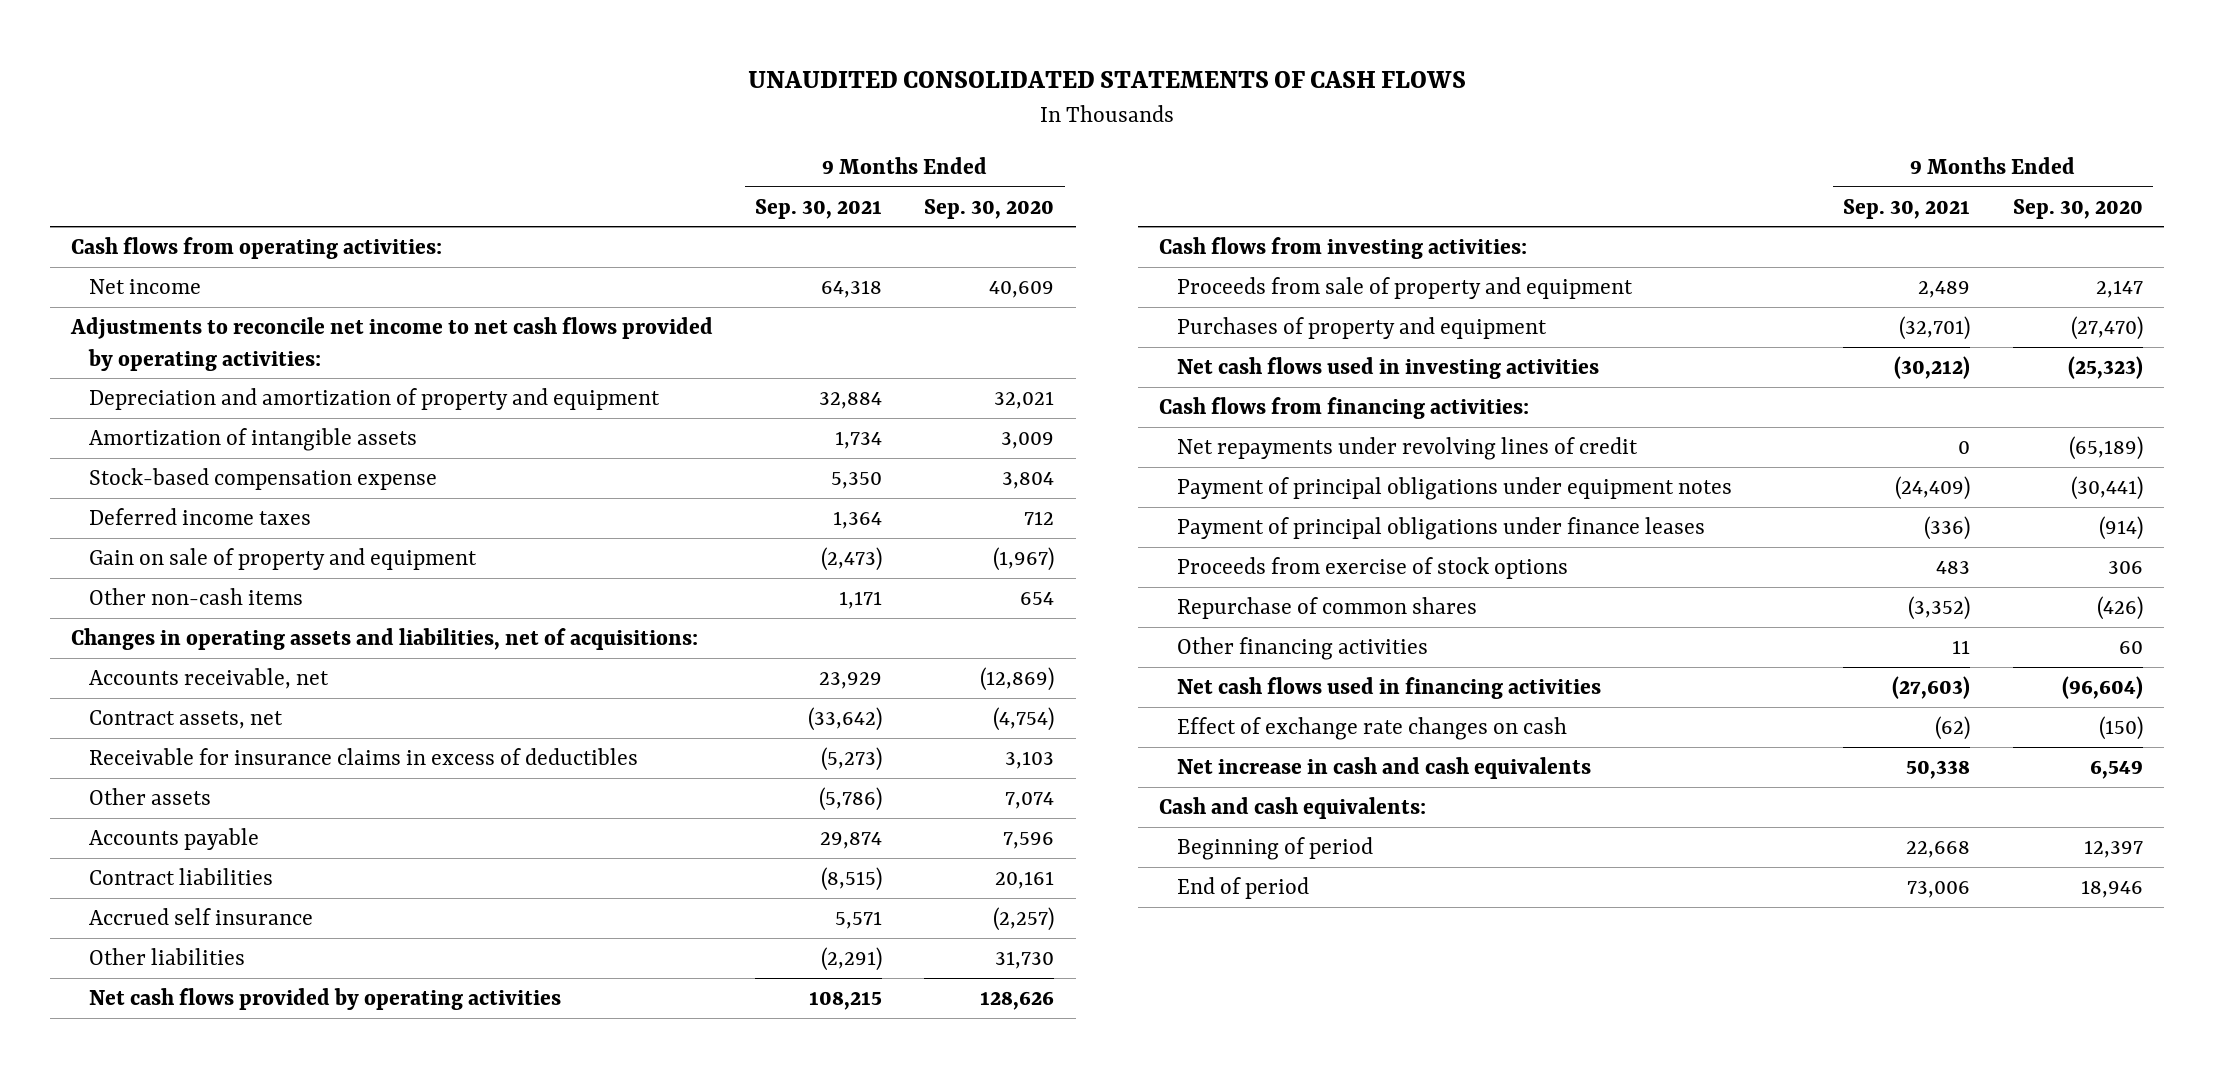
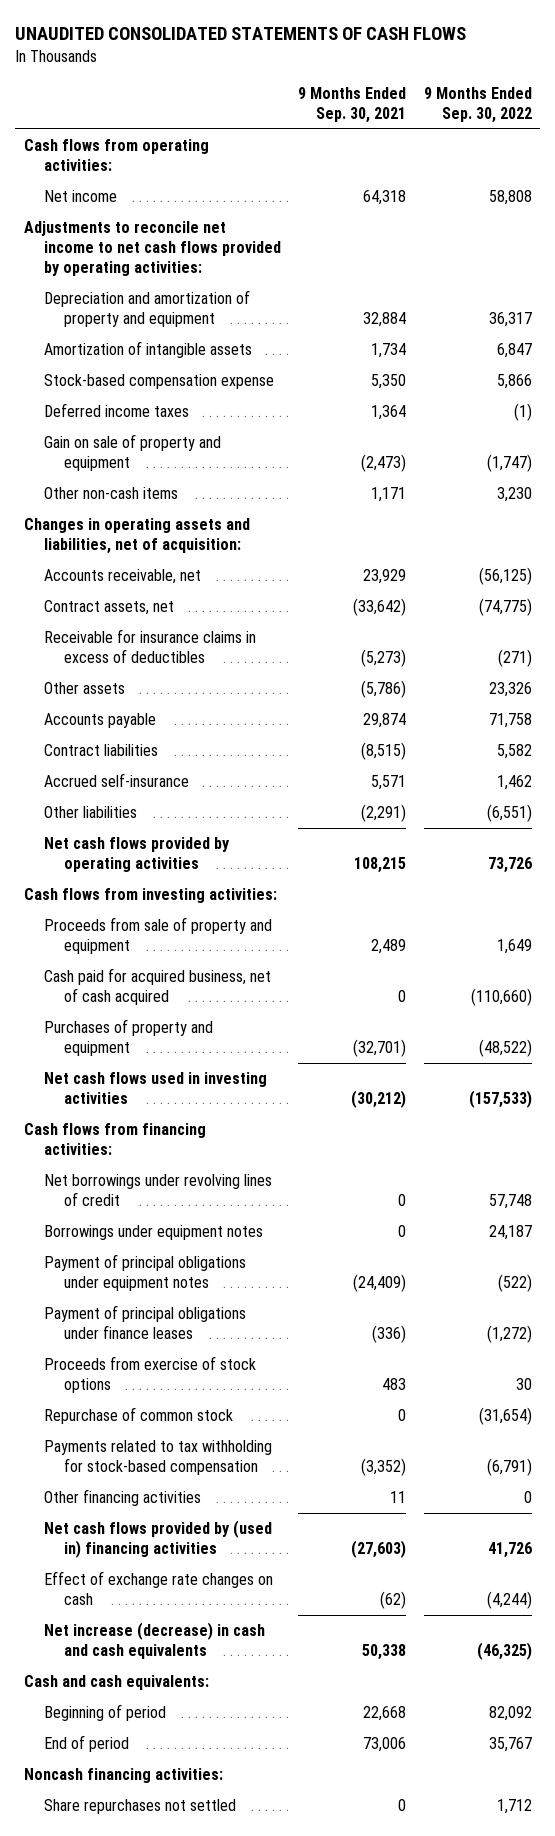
- | 9 Months Ended Sep. 30, 2021 | 9 Months Ended Sep. 30, 2020
+ | 9 Months Ended Sep. 30, 2021 | 9 Months Ended Sep. 30, 2022
- Changes in operating assets and liabilities, net of acquisitions:
+ Changes in operating assets and liabilities, net of acquisition:
- Accrued self insurance | 5,571 | (2,257)
+ Accrued self-insurance | 5,571 | 1,462
+ Cash paid for acquired business, net of cash acquired | 0 | (110,660)
- Net repayments under revolving lines of credit | 0 | (65,189)
+ Net borrowings under revolving lines of credit | 0 | 57,748
+ Borrowings under equipment notes | 0 | 24,187
- Repurchase of common shares | (3,352) | (426)
+ Repurchase of common stock | 0 | (31,654)
+ Payments related to tax withholding for stock-based compensation | (3,352) | (6,791)
- Net cash flows used in financing activities | (27,603) | (96,604)
+ Net cash flows provided by (used in) financing activities | (27,603) | 41,726
- Net increase in cash and cash equivalents | 50,338 | 6,549
+ Net increase (decrease) in cash and cash equivalents | 50,338 | (46,325)
+ Noncash financing activities:
+ Share repurchases not settled | 0 | 1,712

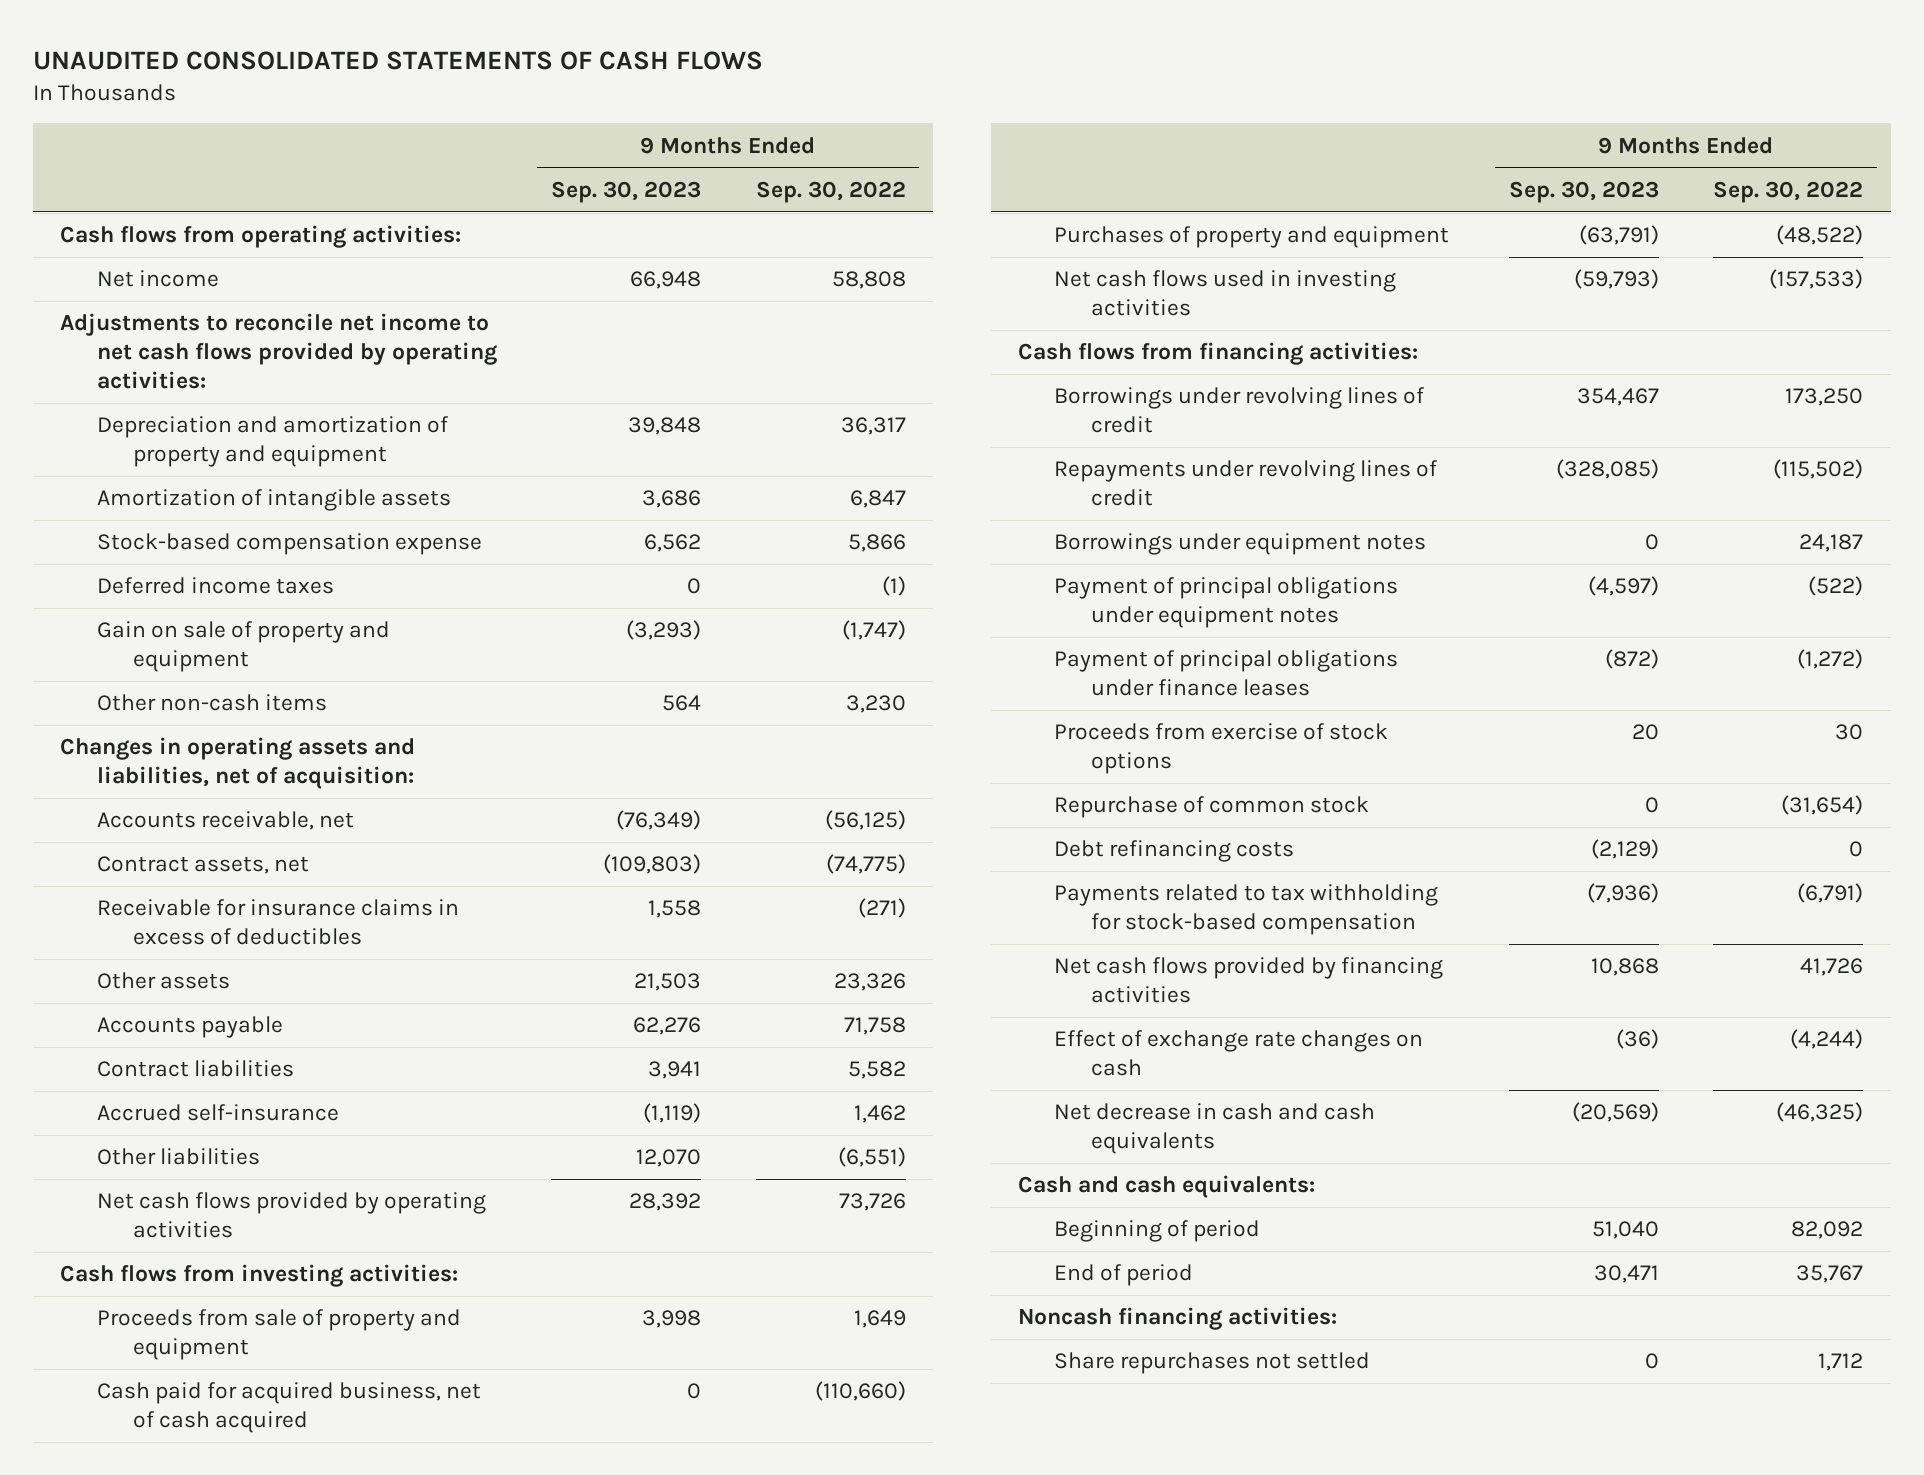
- | 9 Months Ended Sep. 30, 2021 | 9 Months Ended Sep. 30, 2022
+ | 9 Months Ended Sep. 30, 2023 | 9 Months Ended Sep. 30, 2022
- Net borrowings under revolving lines of credit | 0 | 57,748
+ Borrowings under revolving lines of credit | 354,467 | 173,250
+ Repayments under revolving lines of credit | (328,085) | (115,502)
+ Debt refinancing costs | (2,129) | 0
- Other financing activities | 11 | 0
- Net cash flows provided by (used in) financing activities | (27,603) | 41,726
+ Net cash flows provided by financing activities | 10,868 | 41,726
- Net increase (decrease) in cash and cash equivalents | 50,338 | (46,325)
+ Net decrease in cash and cash equivalents | (20,569) | (46,325)

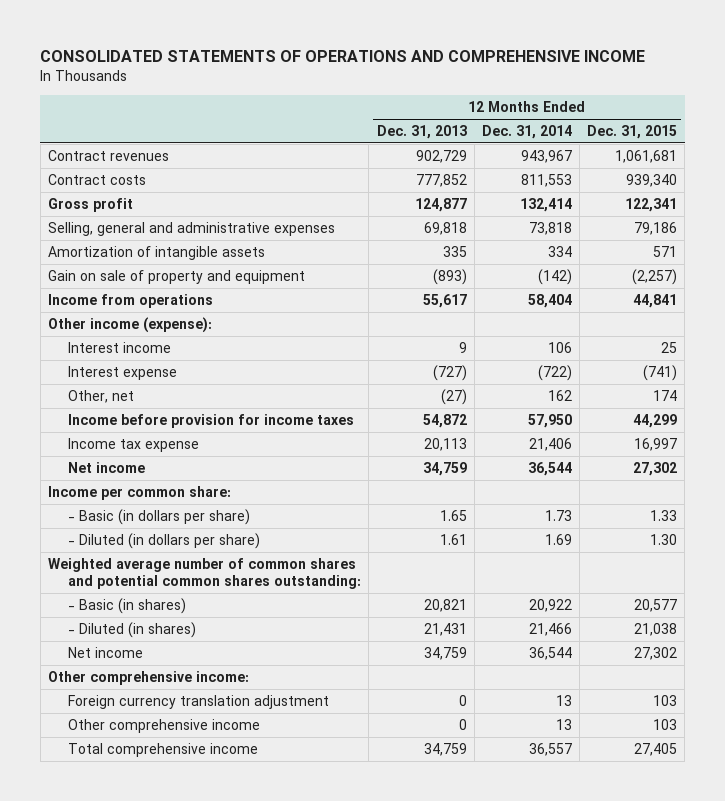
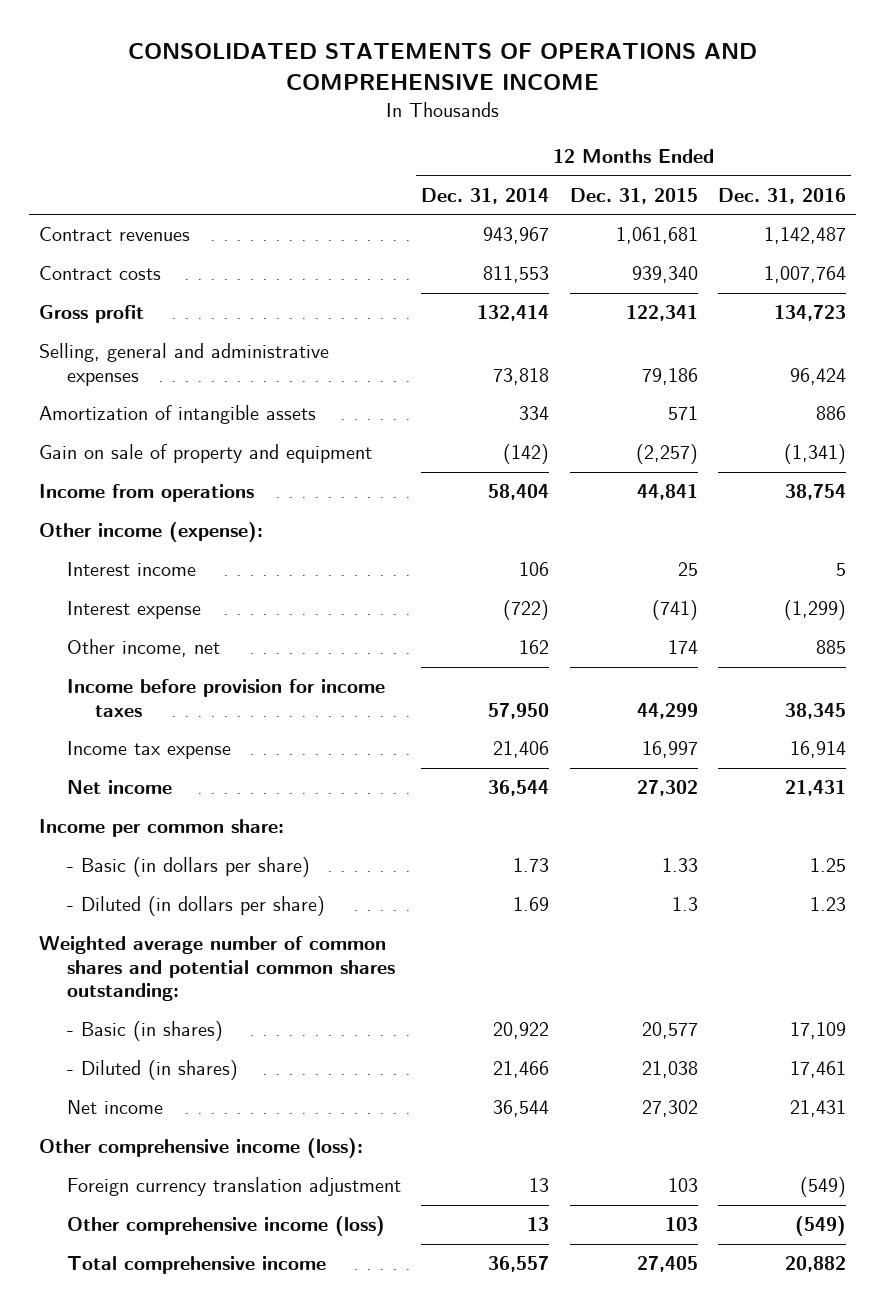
- | 12 Months Ended Dec. 31, 2013 | 12 Months Ended Dec. 31, 2014 | 12 Months Ended Dec. 31, 2015
+ | 12 Months Ended Dec. 31, 2014 | 12 Months Ended Dec. 31, 2015 | 12 Months Ended Dec. 31, 2016
- Other, net | (27) | 162 | 174
+ Other income, net | 162 | 174 | 885
- - Diluted (in dollars per share) | 1.61 | 1.69 | 1.30
+ - Diluted (in dollars per share) | 1.69 | 1.3 | 1.23
- Other comprehensive income:
+ Other comprehensive income (loss):
- Other comprehensive income | 0 | 13 | 103
+ Other comprehensive income (loss) | 13 | 103 | (549)

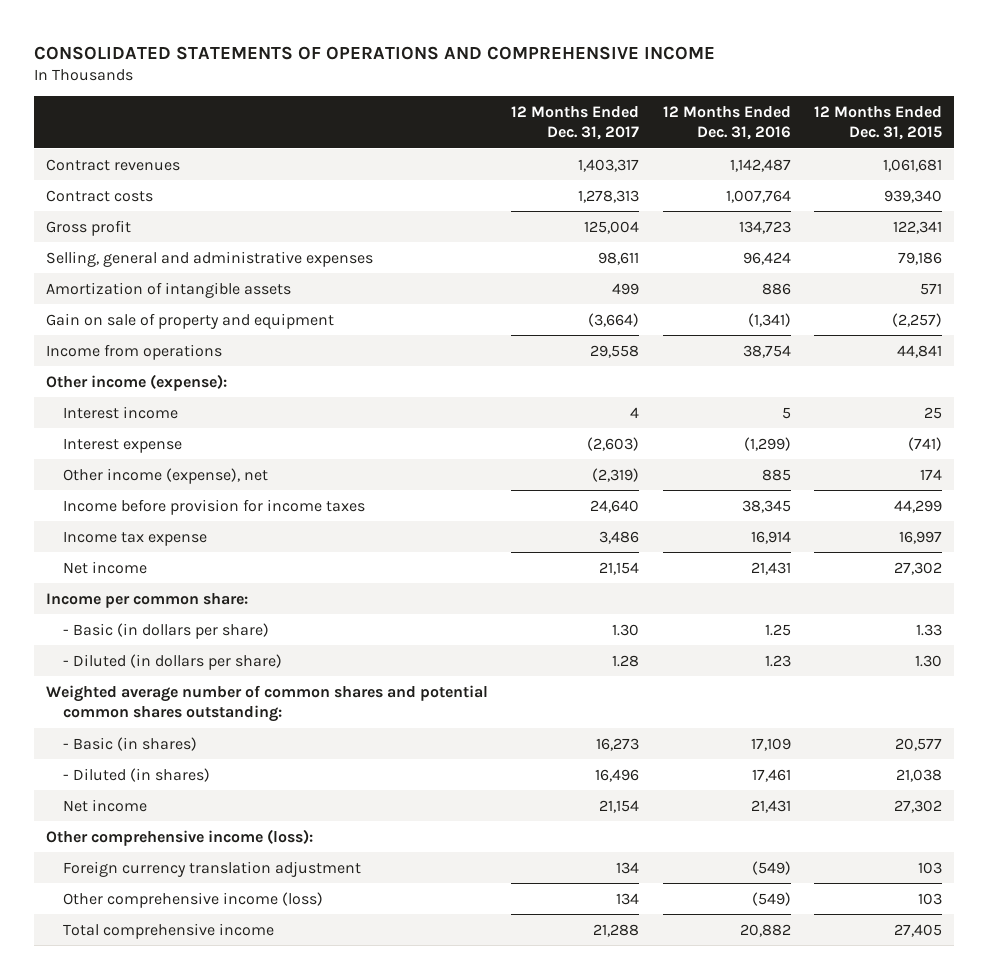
- | 12 Months Ended Dec. 31, 2014 | 12 Months Ended Dec. 31, 2015 | 12 Months Ended Dec. 31, 2016
+ | 12 Months Ended Dec. 31, 2017 | 12 Months Ended Dec. 31, 2016 | 12 Months Ended Dec. 31, 2015
- Other income, net | 162 | 174 | 885
+ Other income (expense), net | (2,319) | 885 | 174
- - Diluted (in dollars per share) | 1.69 | 1.3 | 1.23
+ - Diluted (in dollars per share) | 1.28 | 1.23 | 1.30

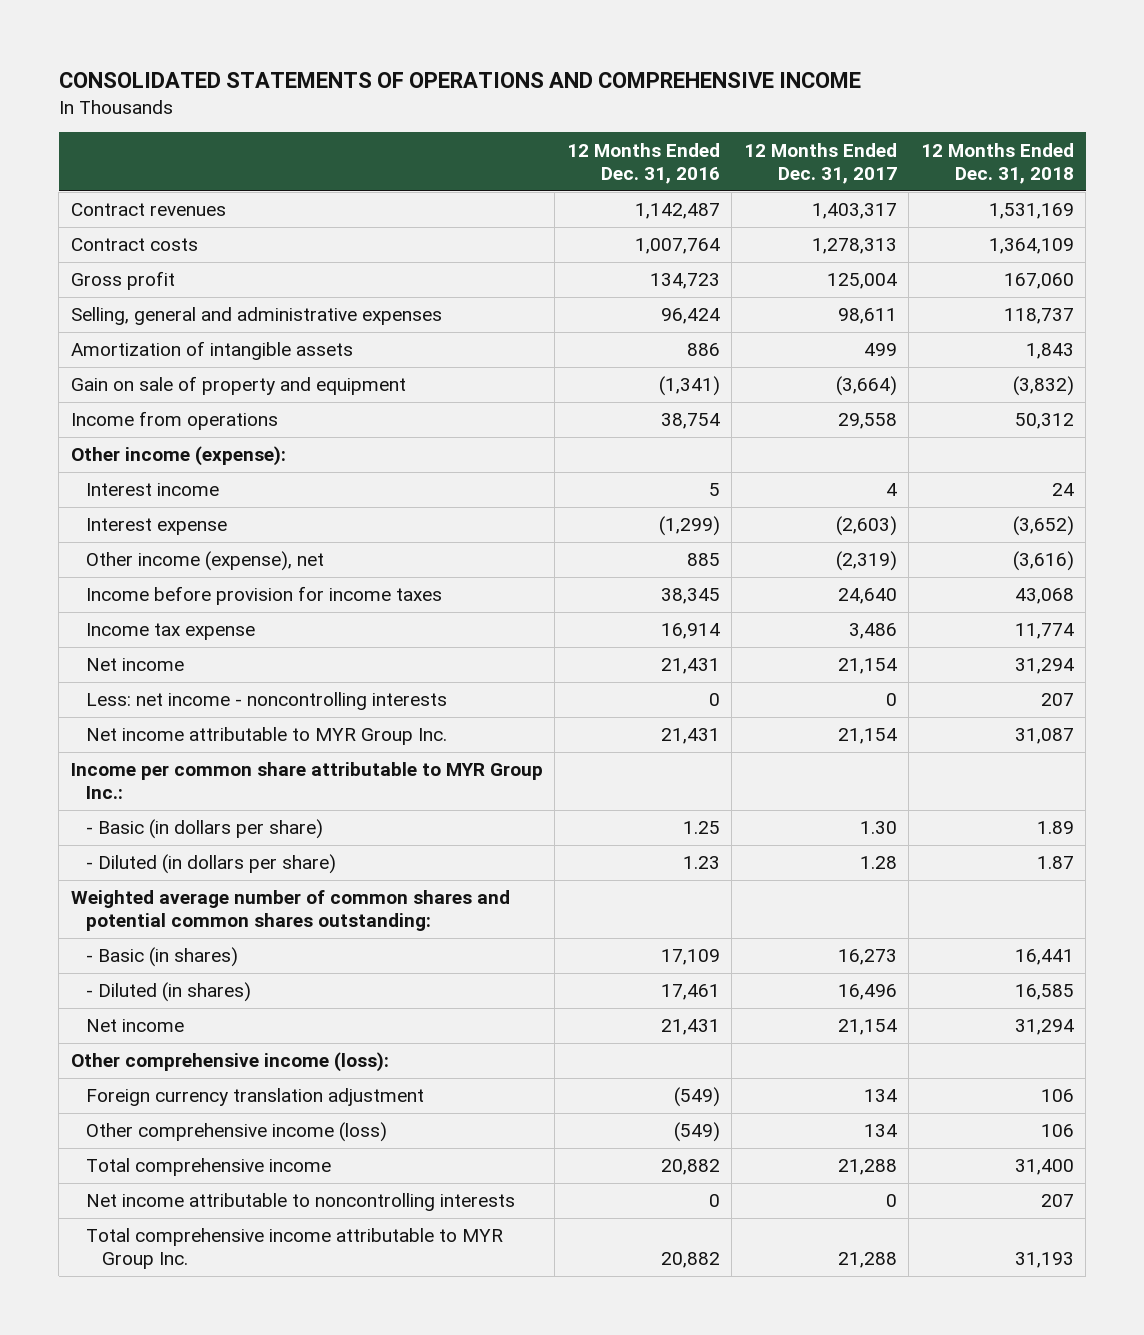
- | 12 Months Ended Dec. 31, 2017 | 12 Months Ended Dec. 31, 2016 | 12 Months Ended Dec. 31, 2015
+ | 12 Months Ended Dec. 31, 2016 | 12 Months Ended Dec. 31, 2017 | 12 Months Ended Dec. 31, 2018
- Income per common share:
+ Less: net income - noncontrolling interests | 0 | 0 | 207
+ Net income attributable to MYR Group Inc. | 21,431 | 21,154 | 31,087
+ Income per common share attributable to MYR Group Inc.:
+ Net income attributable to noncontrolling interests | 0 | 0 | 207
+ Total comprehensive income attributable to MYR Group Inc. | 20,882 | 21,288 | 31,193

